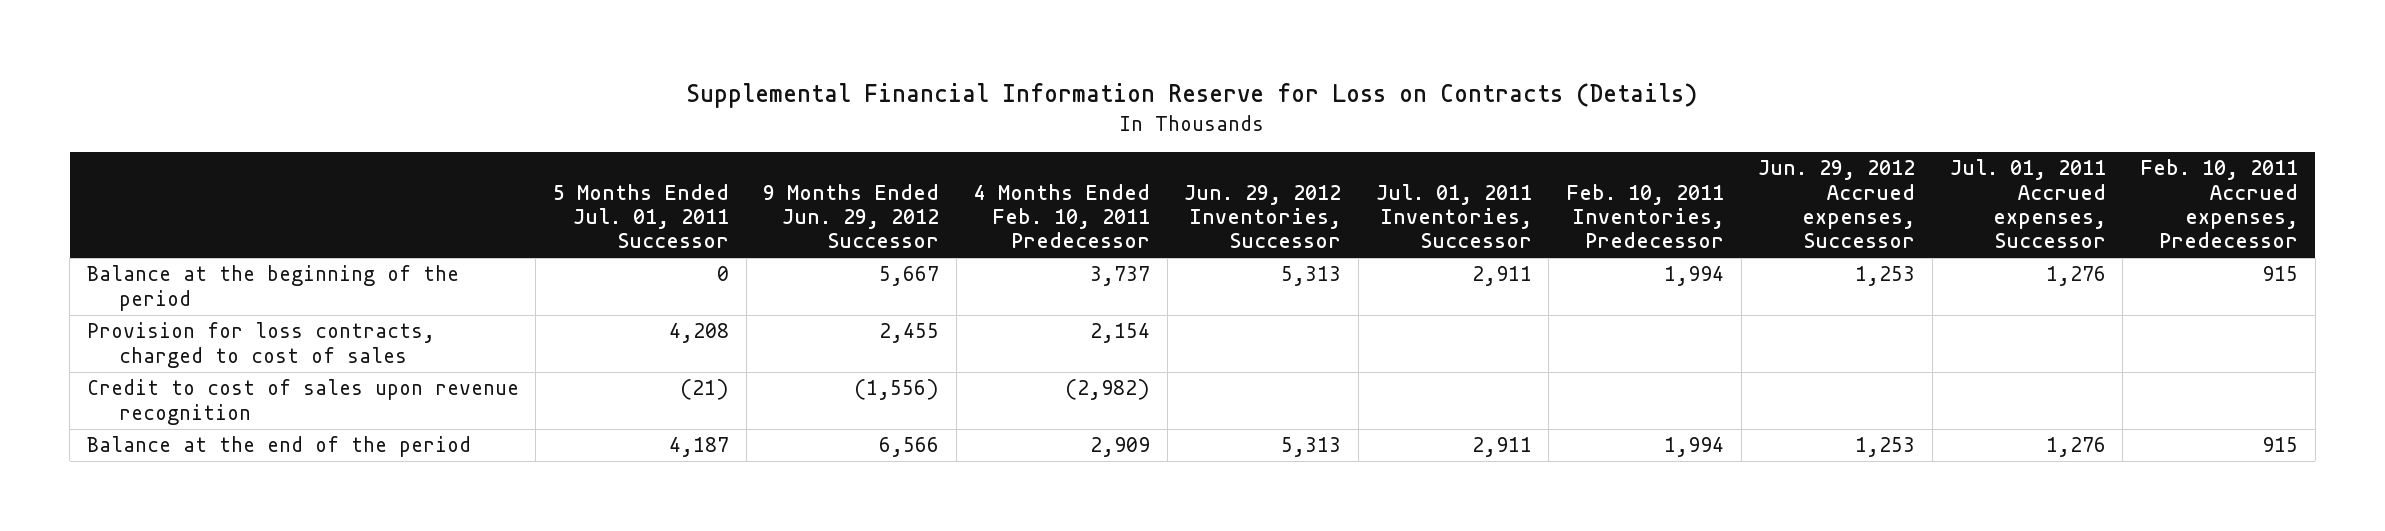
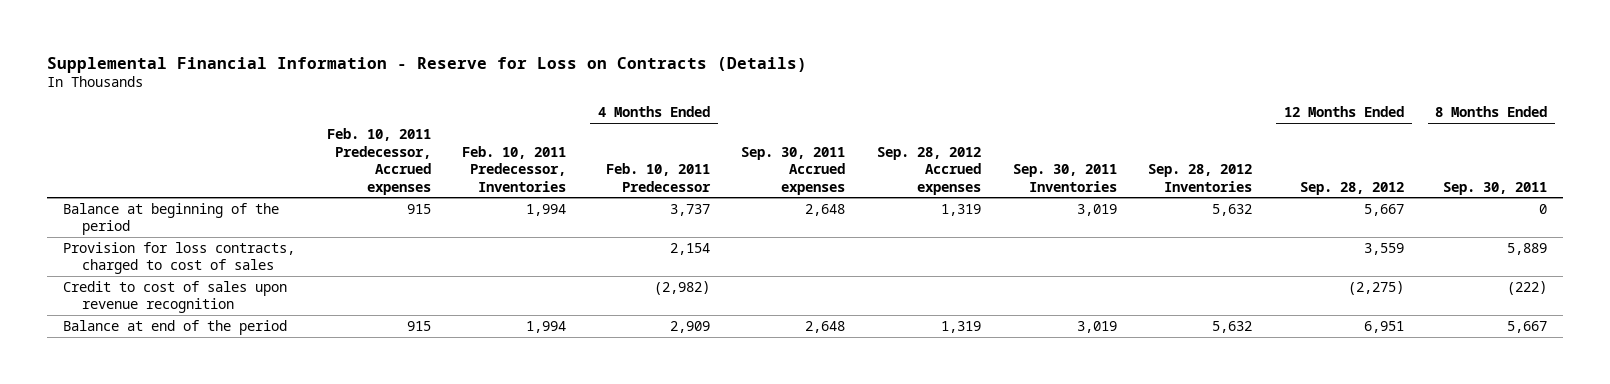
- Supplemental Financial Information Reserve for Loss on Contracts (Details)
+ Supplemental Financial Information - Reserve for Loss on Contracts (Details)
- | 5 Months Ended Jul. 01, 2011 Successor | 9 Months Ended Jun. 29, 2012 Successor | 4 Months Ended Feb. 10, 2011 Predecessor | Jun. 29, 2012 Inventories, Successor | Jul. 01, 2011 Inventories, Successor | Feb. 10, 2011 Inventories, Predecessor | Jun. 29, 2012 Accrued expenses, Successor | Jul. 01, 2011 Accrued expenses, Successor | Feb. 10, 2011 Accrued expenses, Predecessor
+ | Feb. 10, 2011 Predecessor, Accrued expenses | Feb. 10, 2011 Predecessor, Inventories | 4 Months Ended Feb. 10, 2011 Predecessor | Sep. 30, 2011 Accrued expenses | Sep. 28, 2012 Accrued expenses | Sep. 30, 2011 Inventories | Sep. 28, 2012 Inventories | 12 Months Ended Sep. 28, 2012 | 8 Months Ended Sep. 30, 2011
- Balance at the beginning of the period | 0 | 5,667 | 3,737 | 5,313 | 2,911 | 1,994 | 1,253 | 1,276 | 915
+ Balance at beginning of the period | 915 | 1,994 | 3,737 | 2,648 | 1,319 | 3,019 | 5,632 | 5,667 | 0
- Balance at the end of the period | 4,187 | 6,566 | 2,909 | 5,313 | 2,911 | 1,994 | 1,253 | 1,276 | 915
+ Balance at end of the period | 915 | 1,994 | 2,909 | 2,648 | 1,319 | 3,019 | 5,632 | 6,951 | 5,667

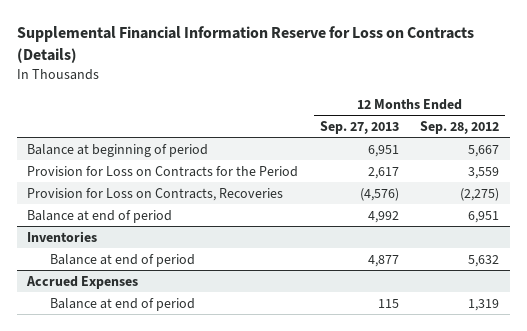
- Supplemental Financial Information - Reserve for Loss on Contracts (Details)
+ Supplemental Financial Information Reserve for Loss on Contracts (Details)
- | Feb. 10, 2011 Predecessor, Accrued expenses | Feb. 10, 2011 Predecessor, Inventories | 4 Months Ended Feb. 10, 2011 Predecessor | Sep. 30, 2011 Accrued expenses | Sep. 28, 2012 Accrued expenses | Sep. 30, 2011 Inventories | Sep. 28, 2012 Inventories | 12 Months Ended Sep. 28, 2012 | 8 Months Ended Sep. 30, 2011
+ | 12 Months Ended Sep. 27, 2013 | 12 Months Ended Sep. 28, 2012
- Balance at beginning of the period | 915 | 1,994 | 3,737 | 2,648 | 1,319 | 3,019 | 5,632 | 5,667 | 0
- Provision for loss contracts, charged to cost of sales | | | 2,154 | | | | | 3,559 | 5,889
- Credit to cost of sales upon revenue recognition | | | (2,982) | | | | | (2,275) | (222)
- Balance at end of the period | 915 | 1,994 | 2,909 | 2,648 | 1,319 | 3,019 | 5,632 | 6,951 | 5,667
+ Balance at beginning of period | 6,951 | 5,667
+ Provision for Loss on Contracts for the Period | 2,617 | 3,559
+ Provision for Loss on Contracts, Recoveries | (4,576) | (2,275)
+ Balance at end of period | 4,992 | 6,951
+ Inventories
+ Balance at end of period | 4,877 | 5,632
+ Accrued Expenses
+ Balance at end of period | 115 | 1,319

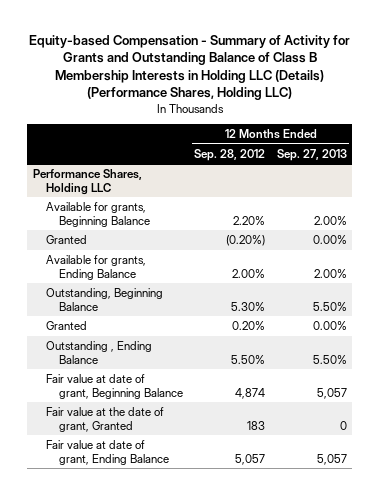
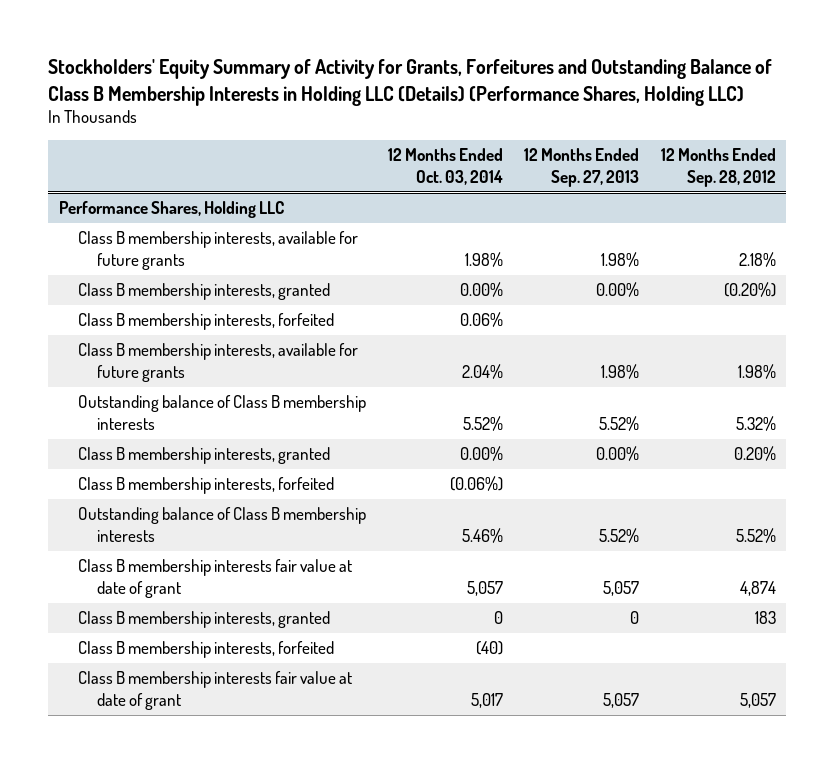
- Equity-based Compensation - Summary of Activity for Grants and Outstanding Balance of Class B Membership Interests in Holding LLC (Details) (Performance Shares, Holding LLC)
+ Stockholders' Equity Summary of Activity for Grants, Forfeitures and Outstanding Balance of Class B Membership Interests in Holding LLC (Details) (Performance Shares, Holding LLC)
- | 12 Months Ended Sep. 28, 2012 | 12 Months Ended Sep. 27, 2013
+ | 12 Months Ended Oct. 03, 2014 | 12 Months Ended Sep. 27, 2013 | 12 Months Ended Sep. 28, 2012
@ Performance Shares, Holding LLC
- Available for grants, Beginning Balance | 2.20% | 2.00%
- Granted | (0.20%) | 0.00%
- Available for grants, Ending Balance | 2.00% | 2.00%
- Outstanding, Beginning Balance | 5.30% | 5.50%
- Granted | 0.20% | 0.00%
- Outstanding , Ending Balance | 5.50% | 5.50%
- Fair value at date of grant, Beginning Balance | 4,874 | 5,057
- Fair value at the date of grant, Granted | 183 | 0
- Fair value at date of grant, Ending Balance | 5,057 | 5,057
+ Class B membership interests, available for future grants | 1.98% | 1.98% | 2.18%
+ Class B membership interests, granted | 0.00% | 0.00% | (0.20%)
+ Class B membership interests, forfeited | 0.06% | |
+ Class B membership interests, available for future grants | 2.04% | 1.98% | 1.98%
+ Outstanding balance of Class B membership interests | 5.52% | 5.52% | 5.32%
+ Class B membership interests, granted | 0.00% | 0.00% | 0.20%
+ Class B membership interests, forfeited | (0.06%) | |
+ Outstanding balance of Class B membership interests | 5.46% | 5.52% | 5.52%
+ Class B membership interests fair value at date of grant | 5,057 | 5,057 | 4,874
+ Class B membership interests, granted | 0 | 0 | 183
+ Class B membership interests, forfeited | (40) | |
+ Class B membership interests fair value at date of grant | 5,017 | 5,057 | 5,057

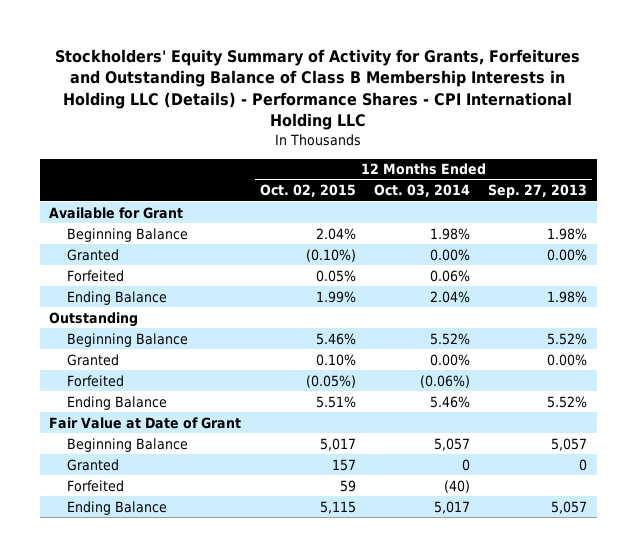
- Stockholders' Equity Summary of Activity for Grants, Forfeitures and Outstanding Balance of Class B Membership Interests in Holding LLC (Details) (Performance Shares, Holding LLC)
+ Stockholders' Equity Summary of Activity for Grants, Forfeitures and Outstanding Balance of Class B Membership Interests in Holding LLC (Details) - Performance Shares - CPI International Holding LLC
- | 12 Months Ended Oct. 03, 2014 | 12 Months Ended Sep. 27, 2013 | 12 Months Ended Sep. 28, 2012
+ | 12 Months Ended Oct. 02, 2015 | 12 Months Ended Oct. 03, 2014 | 12 Months Ended Sep. 27, 2013
- Performance Shares, Holding LLC
- Class B membership interests, available for future grants | 1.98% | 1.98% | 2.18%
- Class B membership interests, granted | 0.00% | 0.00% | (0.20%)
- Class B membership interests, forfeited | 0.06% | |
- Class B membership interests, available for future grants | 2.04% | 1.98% | 1.98%
- Outstanding balance of Class B membership interests | 5.52% | 5.52% | 5.32%
- Class B membership interests, granted | 0.00% | 0.00% | 0.20%
- Class B membership interests, forfeited | (0.06%) | |
- Outstanding balance of Class B membership interests | 5.46% | 5.52% | 5.52%
- Class B membership interests fair value at date of grant | 5,057 | 5,057 | 4,874
- Class B membership interests, granted | 0 | 0 | 183
- Class B membership interests, forfeited | (40) | |
- Class B membership interests fair value at date of grant | 5,017 | 5,057 | 5,057
+ Available for Grant
+ Beginning Balance | 2.04% | 1.98% | 1.98%
+ Granted | (0.10%) | 0.00% | 0.00%
+ Forfeited | 0.05% | 0.06% |
+ Ending Balance | 1.99% | 2.04% | 1.98%
+ Outstanding
+ Beginning Balance | 5.46% | 5.52% | 5.52%
+ Granted | 0.10% | 0.00% | 0.00%
+ Forfeited | (0.05%) | (0.06%) |
+ Ending Balance | 5.51% | 5.46% | 5.52%
+ Fair Value at Date of Grant
+ Beginning Balance | 5,017 | 5,057 | 5,057
+ Granted | 157 | 0 | 0
+ Forfeited | 59 | (40) |
+ Ending Balance | 5,115 | 5,017 | 5,057

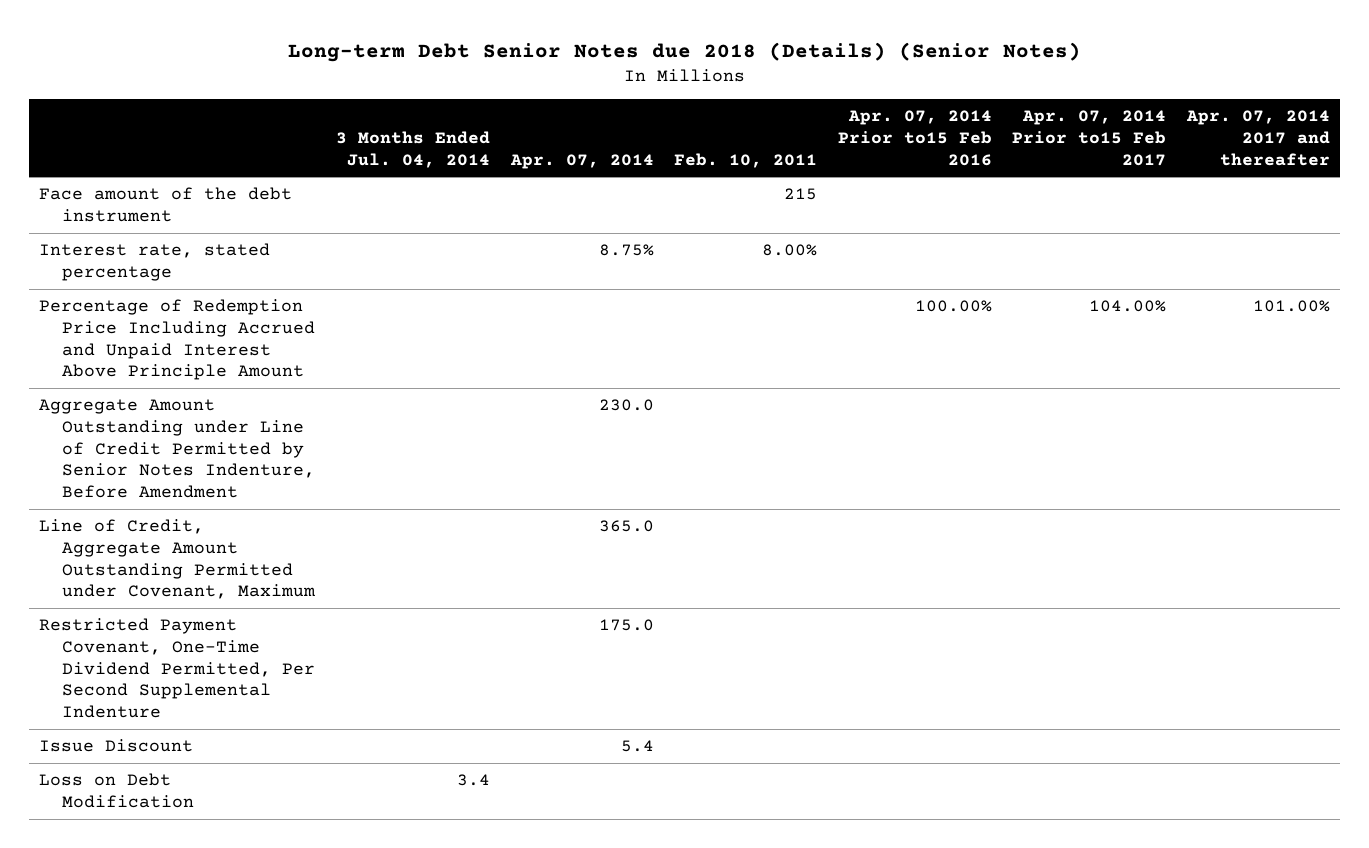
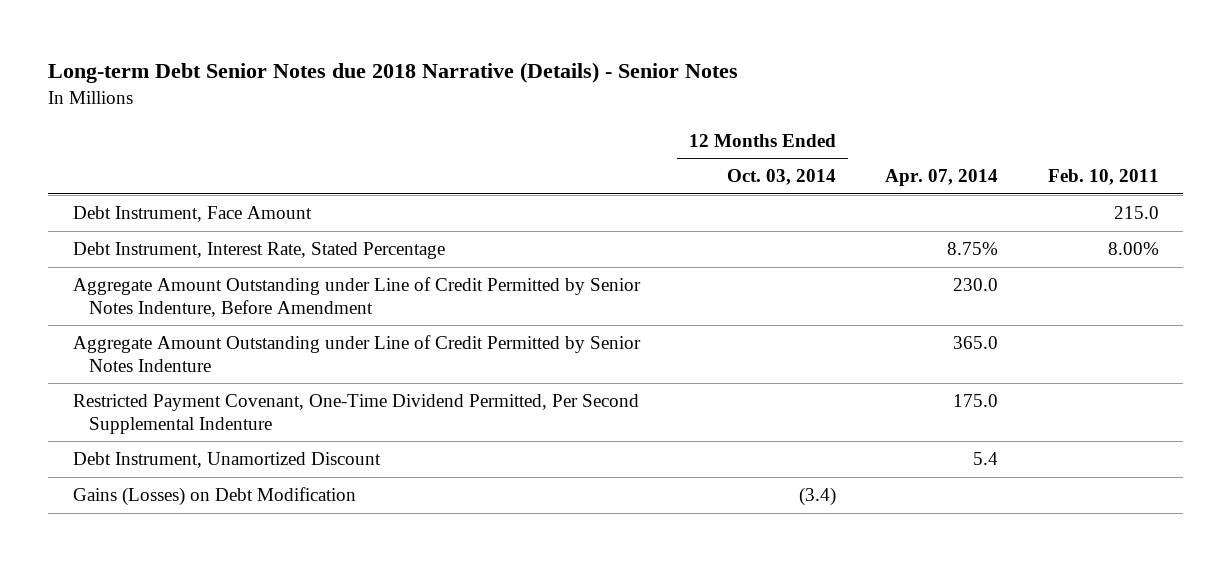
- Long-term Debt Senior Notes due 2018 (Details) (Senior Notes)
+ Long-term Debt Senior Notes due 2018 Narrative (Details) - Senior Notes
- | 3 Months Ended Jul. 04, 2014 | Apr. 07, 2014 | Feb. 10, 2011 | Apr. 07, 2014 Prior to15 Feb 2016 | Apr. 07, 2014 Prior to15 Feb 2017 | Apr. 07, 2014 2017 and thereafter
+ | 12 Months Ended Oct. 03, 2014 | Apr. 07, 2014 | Feb. 10, 2011
- Face amount of the debt instrument | | | 215 | | |
- Interest rate, stated percentage | | 8.75% | 8.00% | | |
- Percentage of Redemption Price Including Accrued and Unpaid Interest Above Principle Amount | | | | 100.00% | 104.00% | 101.00%
+ Debt Instrument, Face Amount | | | 215.0
+ Debt Instrument, Interest Rate, Stated Percentage | | 8.75% | 8.00%
- Line of Credit, Aggregate Amount Outstanding Permitted under Covenant, Maximum | | 365.0 | | | |
+ Aggregate Amount Outstanding under Line of Credit Permitted by Senior Notes Indenture | | 365.0 |
- Issue Discount | | 5.4 | | | |
- Loss on Debt Modification | 3.4 | | | | |
+ Debt Instrument, Unamortized Discount | | 5.4 |
+ Gains (Losses) on Debt Modification | (3.4) | |

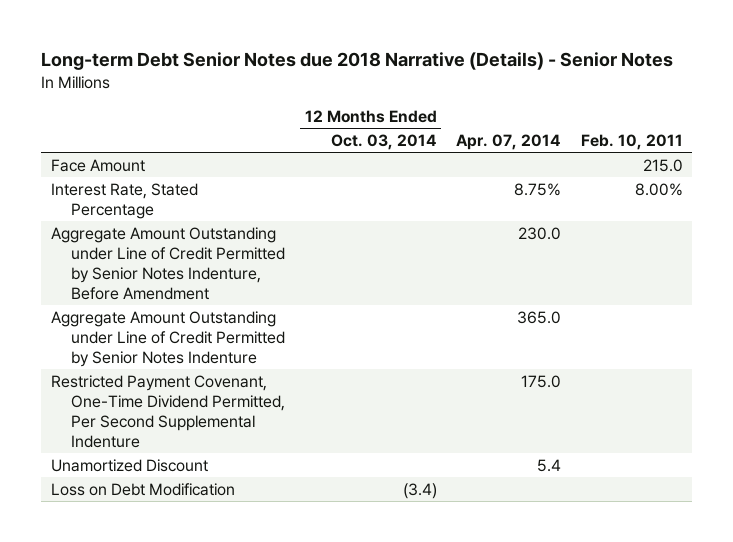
- Debt Instrument, Face Amount | | | 215.0
- Debt Instrument, Interest Rate, Stated Percentage | | 8.75% | 8.00%
+ Face Amount | | | 215.0
+ Interest Rate, Stated Percentage | | 8.75% | 8.00%
- Debt Instrument, Unamortized Discount | | 5.4 |
- Gains (Losses) on Debt Modification | (3.4) | |
+ Unamortized Discount | | 5.4 |
+ Loss on Debt Modification | (3.4) | |

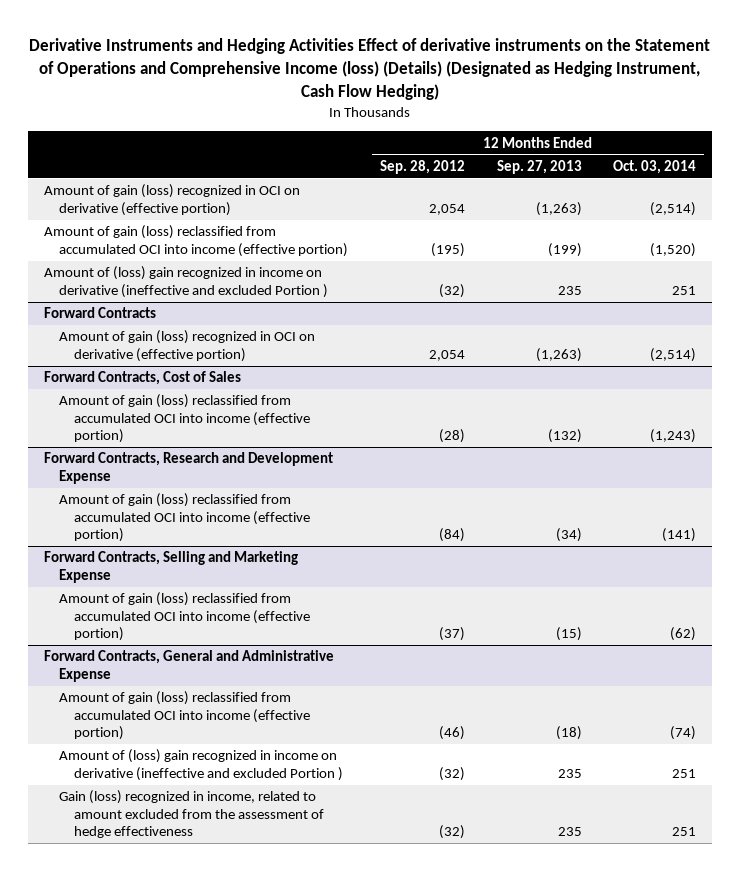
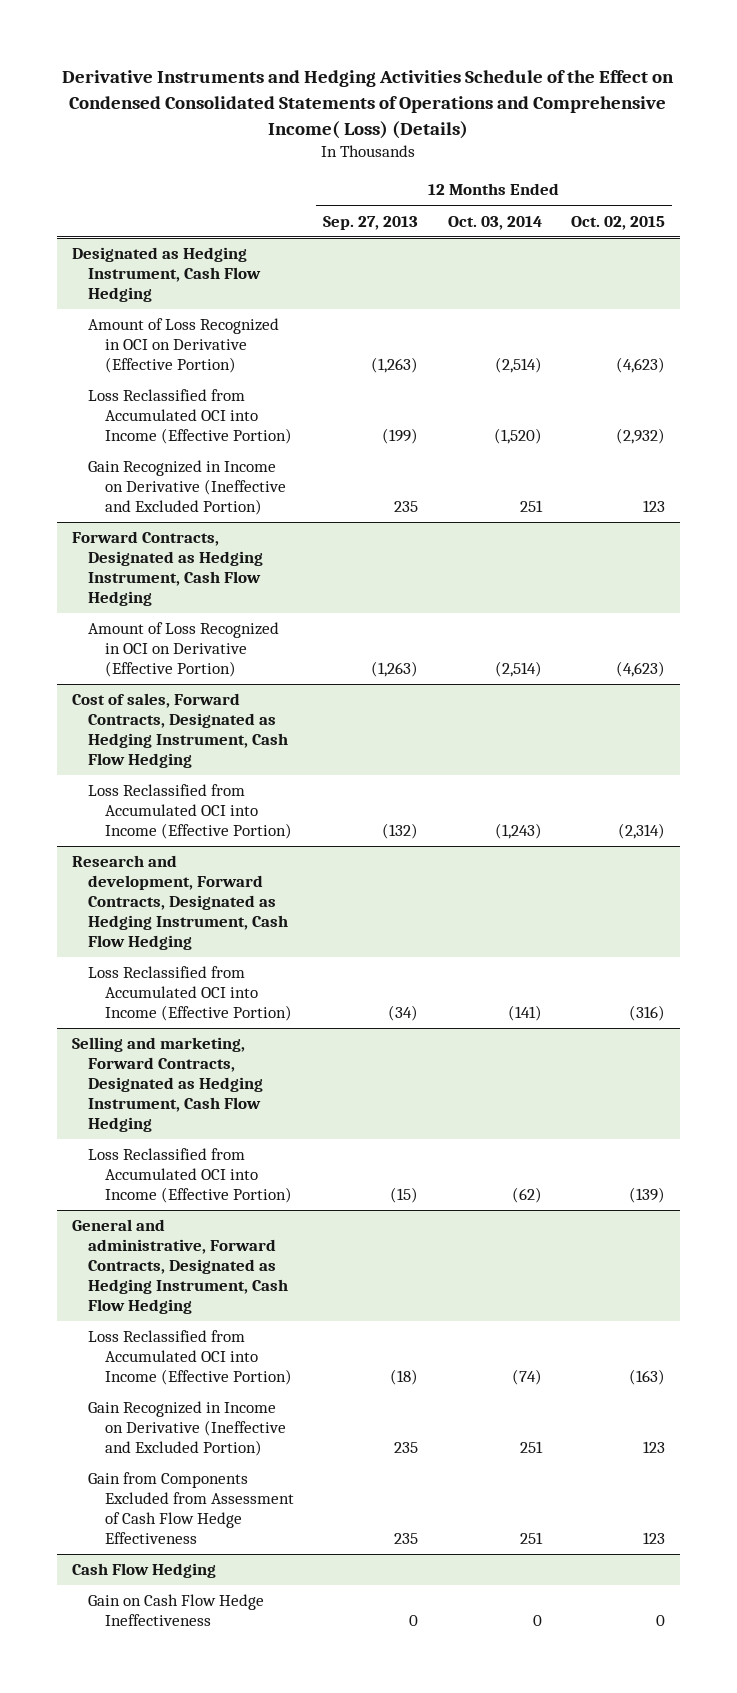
- Derivative Instruments and Hedging Activities Effect of derivative instruments on the Statement of Operations and Comprehensive Income (loss) (Details) (Designated as Hedging Instrument, Cash Flow Hedging)
+ Derivative Instruments and Hedging Activities Schedule of the Effect on Condensed Consolidated Statements of Operations and Comprehensive Income( Loss) (Details)
- | 12 Months Ended Sep. 28, 2012 | 12 Months Ended Sep. 27, 2013 | 12 Months Ended Oct. 03, 2014
+ | 12 Months Ended Sep. 27, 2013 | 12 Months Ended Oct. 03, 2014 | 12 Months Ended Oct. 02, 2015
- Amount of gain (loss) recognized in OCI on derivative (effective portion) | 2,054 | (1,263) | (2,514)
- Amount of gain (loss) reclassified from accumulated OCI into income (effective portion) | (195) | (199) | (1,520)
- Amount of (loss) gain recognized in income on derivative (ineffective and excluded Portion ) | (32) | 235 | 251
- Forward Contracts
- Amount of gain (loss) recognized in OCI on derivative (effective portion) | 2,054 | (1,263) | (2,514)
- Forward Contracts, Cost of Sales
- Amount of gain (loss) reclassified from accumulated OCI into income (effective portion) | (28) | (132) | (1,243)
- Forward Contracts, Research and Development Expense
- Amount of gain (loss) reclassified from accumulated OCI into income (effective portion) | (84) | (34) | (141)
- Forward Contracts, Selling and Marketing Expense
- Amount of gain (loss) reclassified from accumulated OCI into income (effective portion) | (37) | (15) | (62)
- Forward Contracts, General and Administrative Expense
- Amount of gain (loss) reclassified from accumulated OCI into income (effective portion) | (46) | (18) | (74)
- Amount of (loss) gain recognized in income on derivative (ineffective and excluded Portion ) | (32) | 235 | 251
- Gain (loss) recognized in income, related to amount excluded from the assessment of hedge effectiveness | (32) | 235 | 251
+ Designated as Hedging Instrument, Cash Flow Hedging
+ Amount of Loss Recognized in OCI on Derivative (Effective Portion) | (1,263) | (2,514) | (4,623)
+ Loss Reclassified from Accumulated OCI into Income (Effective Portion) | (199) | (1,520) | (2,932)
+ Gain Recognized in Income on Derivative (Ineffective and Excluded Portion) | 235 | 251 | 123
+ Forward Contracts, Designated as Hedging Instrument, Cash Flow Hedging
+ Amount of Loss Recognized in OCI on Derivative (Effective Portion) | (1,263) | (2,514) | (4,623)
+ Cost of sales, Forward Contracts, Designated as Hedging Instrument, Cash Flow Hedging
+ Loss Reclassified from Accumulated OCI into Income (Effective Portion) | (132) | (1,243) | (2,314)
+ Research and development, Forward Contracts, Designated as Hedging Instrument, Cash Flow Hedging
+ Loss Reclassified from Accumulated OCI into Income (Effective Portion) | (34) | (141) | (316)
+ Selling and marketing, Forward Contracts, Designated as Hedging Instrument, Cash Flow Hedging
+ Loss Reclassified from Accumulated OCI into Income (Effective Portion) | (15) | (62) | (139)
+ General and administrative, Forward Contracts, Designated as Hedging Instrument, Cash Flow Hedging
+ Loss Reclassified from Accumulated OCI into Income (Effective Portion) | (18) | (74) | (163)
+ Gain Recognized in Income on Derivative (Ineffective and Excluded Portion) | 235 | 251 | 123
+ Gain from Components Excluded from Assessment of Cash Flow Hedge Effectiveness | 235 | 251 | 123
+ Cash Flow Hedging
+ Gain on Cash Flow Hedge Ineffectiveness | 0 | 0 | 0

